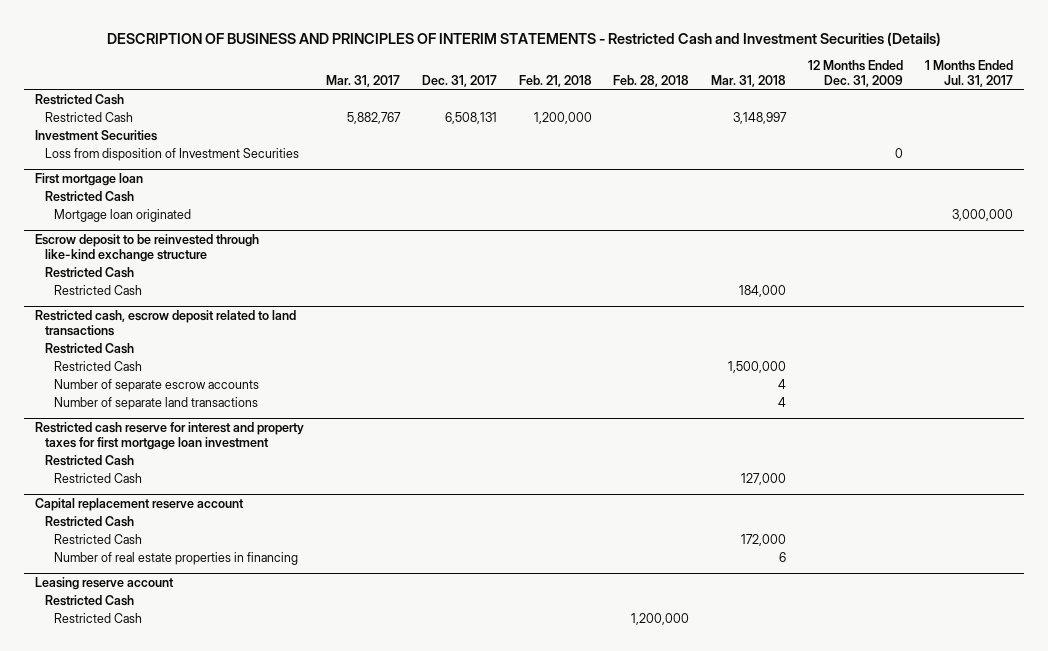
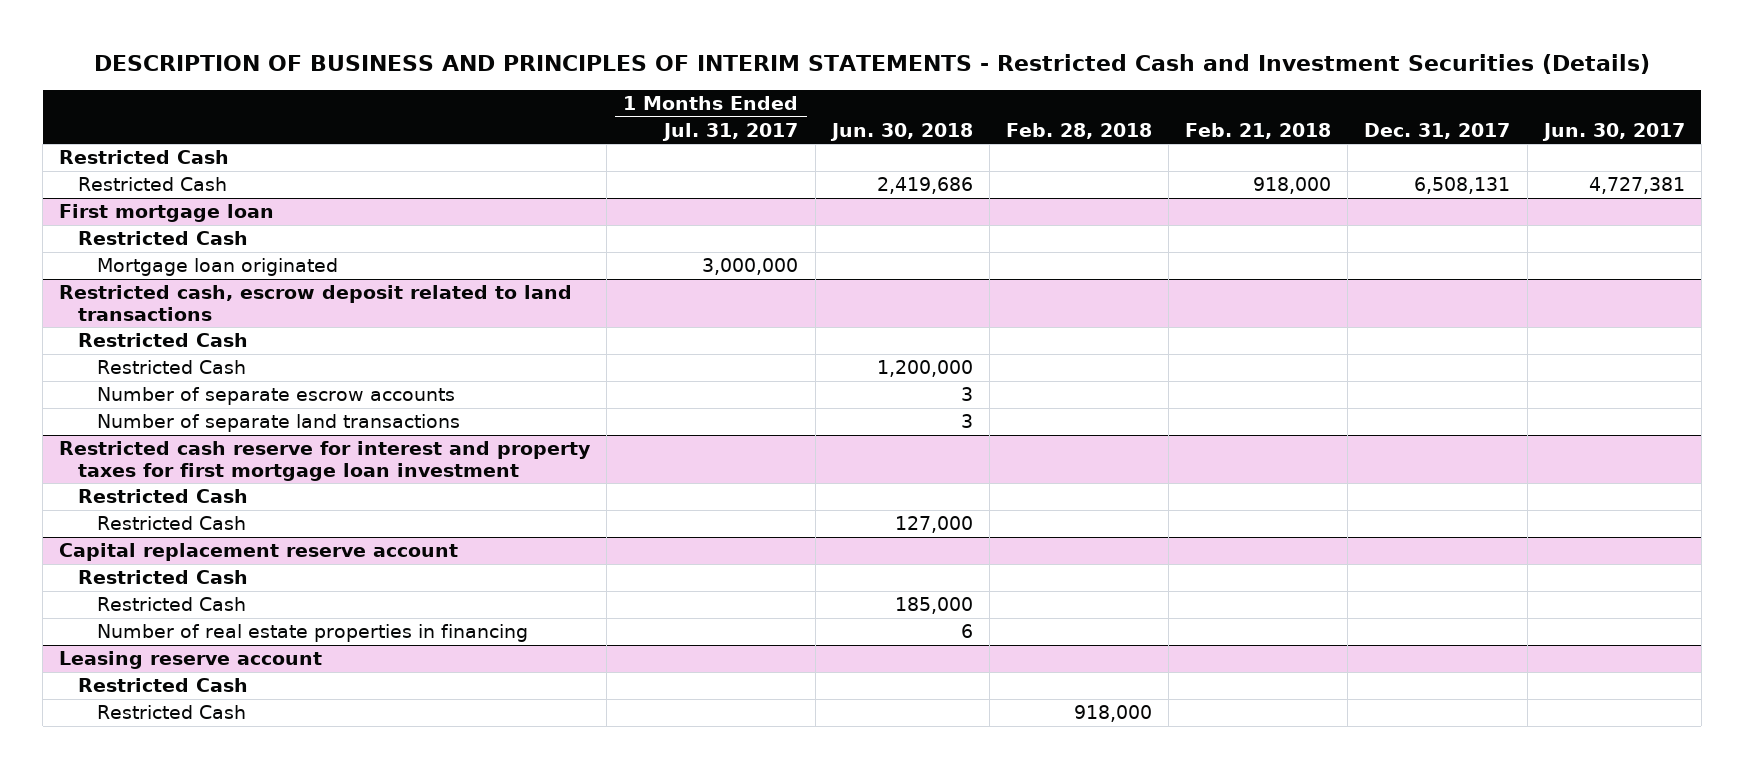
- | Mar. 31, 2017 | Dec. 31, 2017 | Feb. 21, 2018 | Feb. 28, 2018 | Mar. 31, 2018 | 12 Months Ended Dec. 31, 2009 | 1 Months Ended Jul. 31, 2017
+ | 1 Months Ended Jul. 31, 2017 | Jun. 30, 2018 | Feb. 28, 2018 | Feb. 21, 2018 | Dec. 31, 2017 | Jun. 30, 2017
- Restricted Cash | 5,882,767 | 6,508,131 | 1,200,000 | | 3,148,997 | |
- Investment Securities
- Loss from disposition of Investment Securities | | | | | | 0 |
+ Restricted Cash | | 2,419,686 | | 918,000 | 6,508,131 | 4,727,381
- Escrow deposit to be reinvested through like-kind exchange structure
- Restricted Cash
- Restricted Cash | | | | | 184,000 | |
@ Leasing reserve account
- Restricted Cash | | | | 1,200,000 | | |
+ Restricted Cash | | | 918,000 | | |

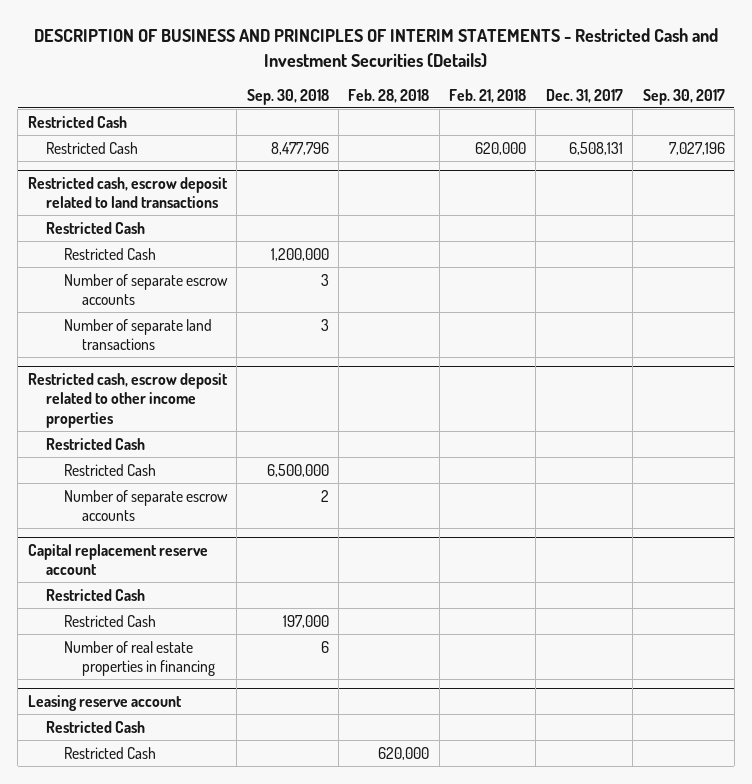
- | 1 Months Ended Jul. 31, 2017 | Jun. 30, 2018 | Feb. 28, 2018 | Feb. 21, 2018 | Dec. 31, 2017 | Jun. 30, 2017
+ | Sep. 30, 2018 | Feb. 28, 2018 | Feb. 21, 2018 | Dec. 31, 2017 | Sep. 30, 2017
- Restricted Cash | | 2,419,686 | | 918,000 | 6,508,131 | 4,727,381
- First mortgage loan
- Restricted Cash
- Mortgage loan originated | 3,000,000 | | | | |
+ Restricted Cash | 8,477,796 | | 620,000 | 6,508,131 | 7,027,196
- Restricted cash reserve for interest and property taxes for first mortgage loan investment
- Restricted Cash
- Restricted Cash | | 127,000 | | | |
+ Restricted cash, escrow deposit related to other income properties
+ Restricted Cash
+ Restricted Cash | 6,500,000 | | | |
+ Number of separate escrow accounts | 2 | | | |
@ Leasing reserve account
- Restricted Cash | | | 918,000 | | |
+ Restricted Cash | | 620,000 | | |

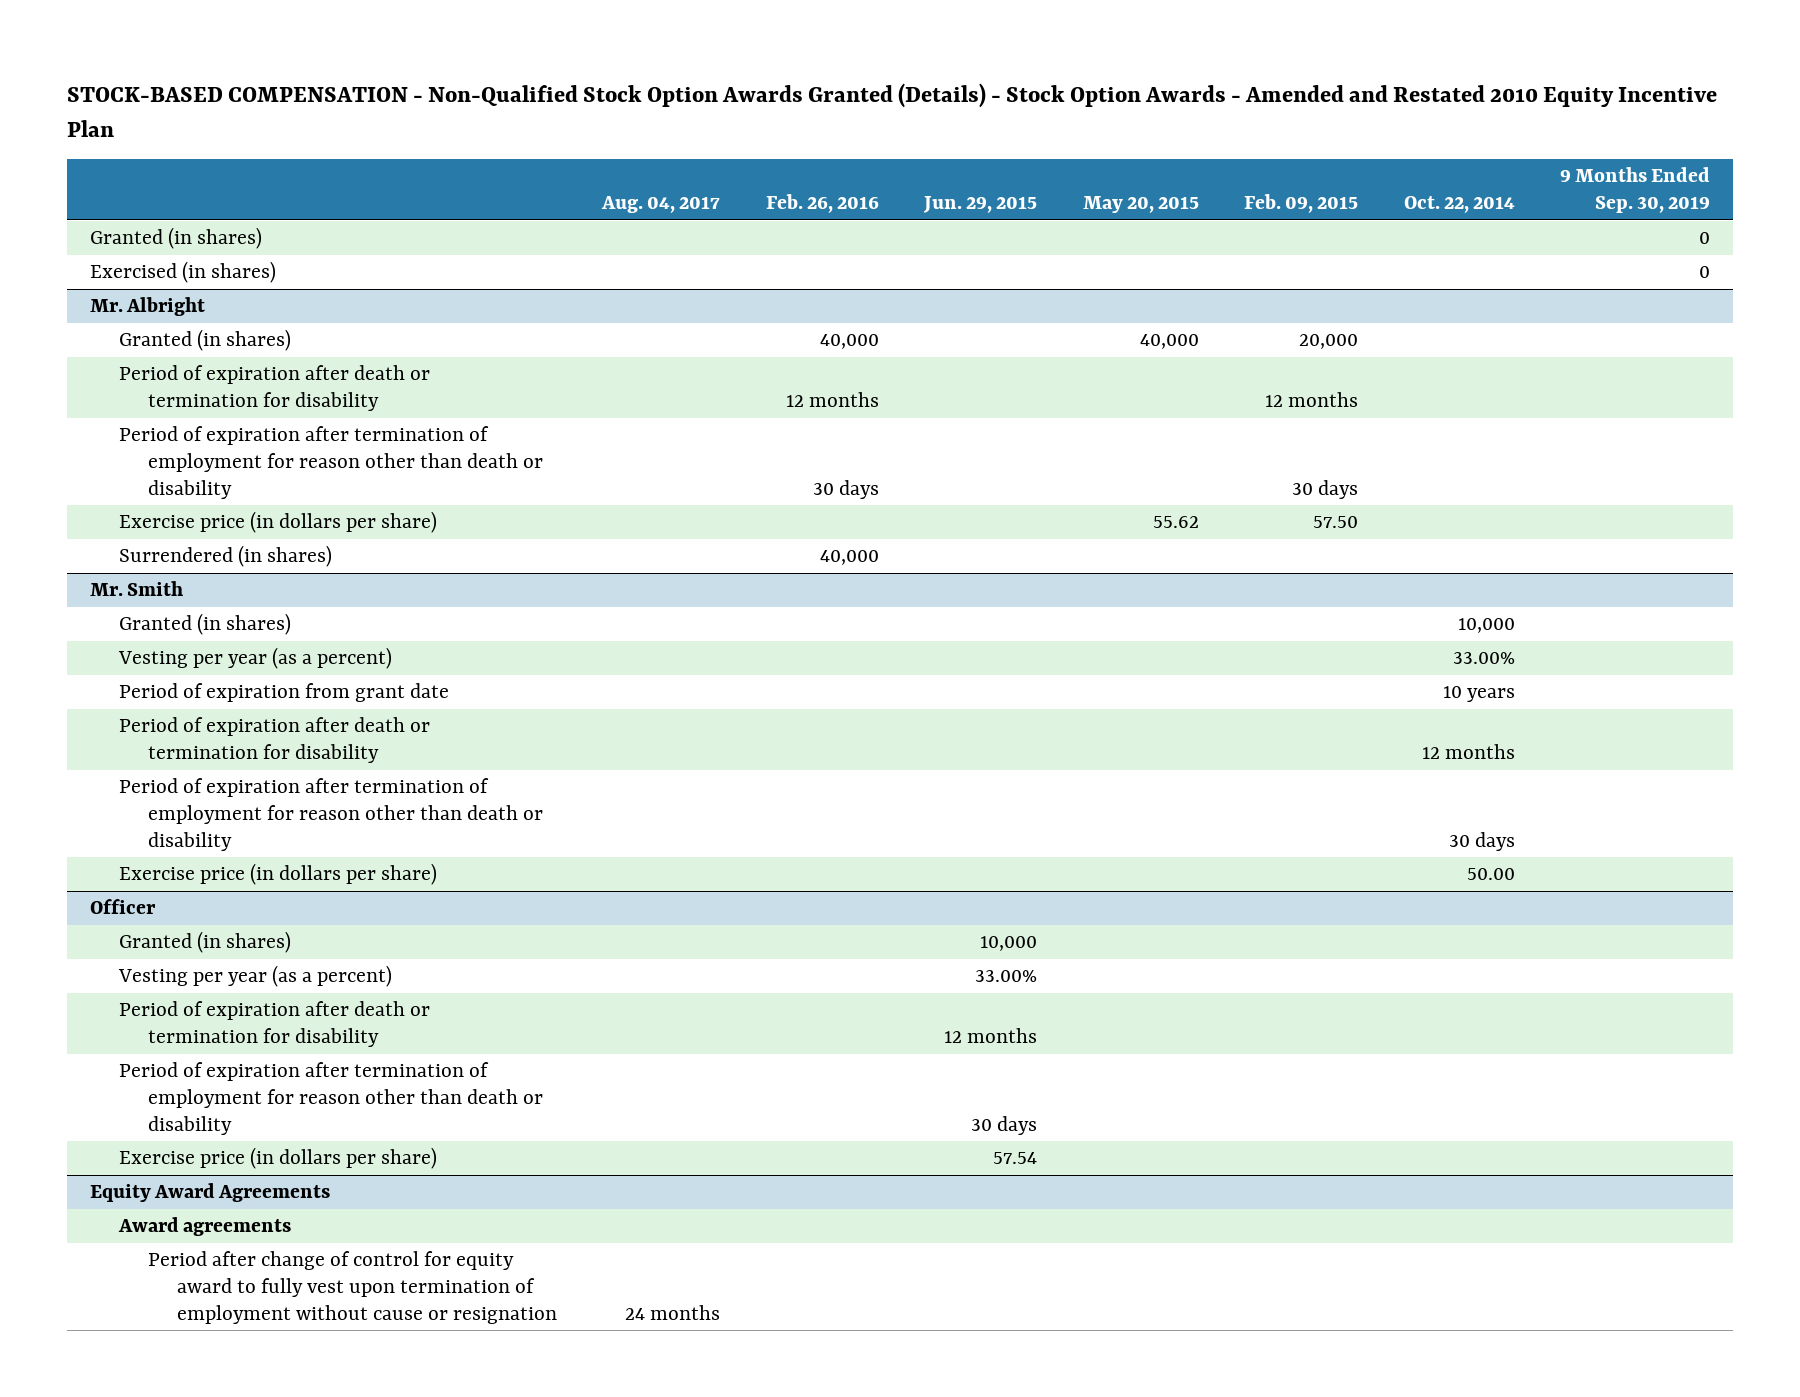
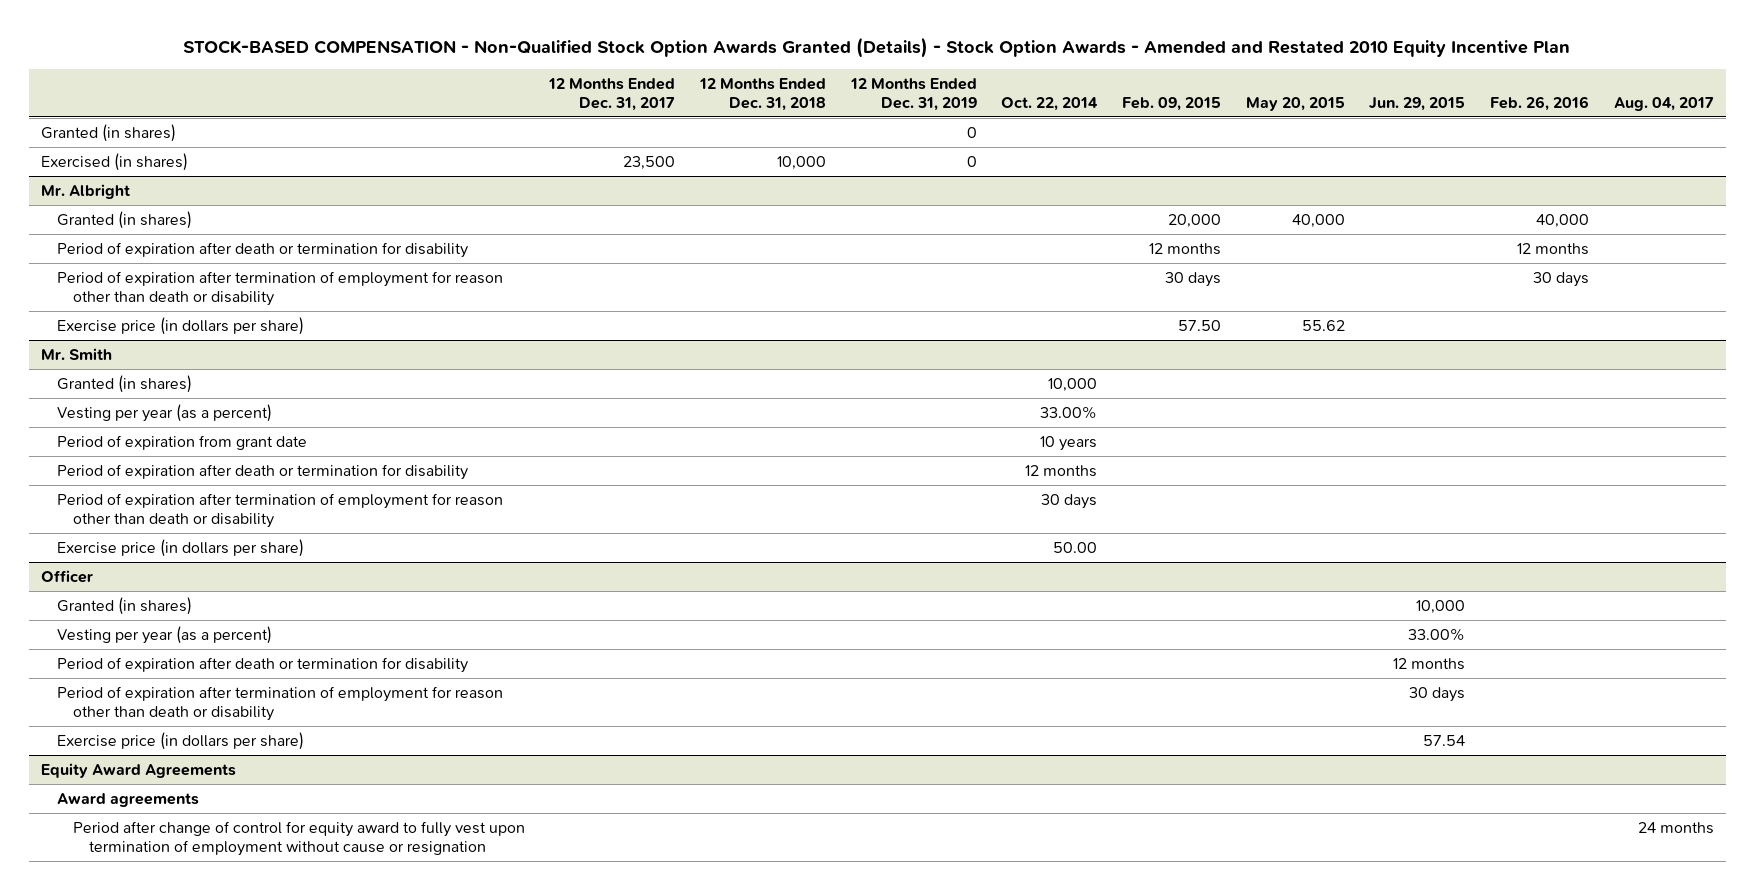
- | Aug. 04, 2017 | Feb. 26, 2016 | Jun. 29, 2015 | May 20, 2015 | Feb. 09, 2015 | Oct. 22, 2014 | 9 Months Ended Sep. 30, 2019
+ | 12 Months Ended Dec. 31, 2017 | 12 Months Ended Dec. 31, 2018 | 12 Months Ended Dec. 31, 2019 | Oct. 22, 2014 | Feb. 09, 2015 | May 20, 2015 | Jun. 29, 2015 | Feb. 26, 2016 | Aug. 04, 2017
@ Mr. Albright
- Surrendered (in shares) | | 40,000 | | | | |

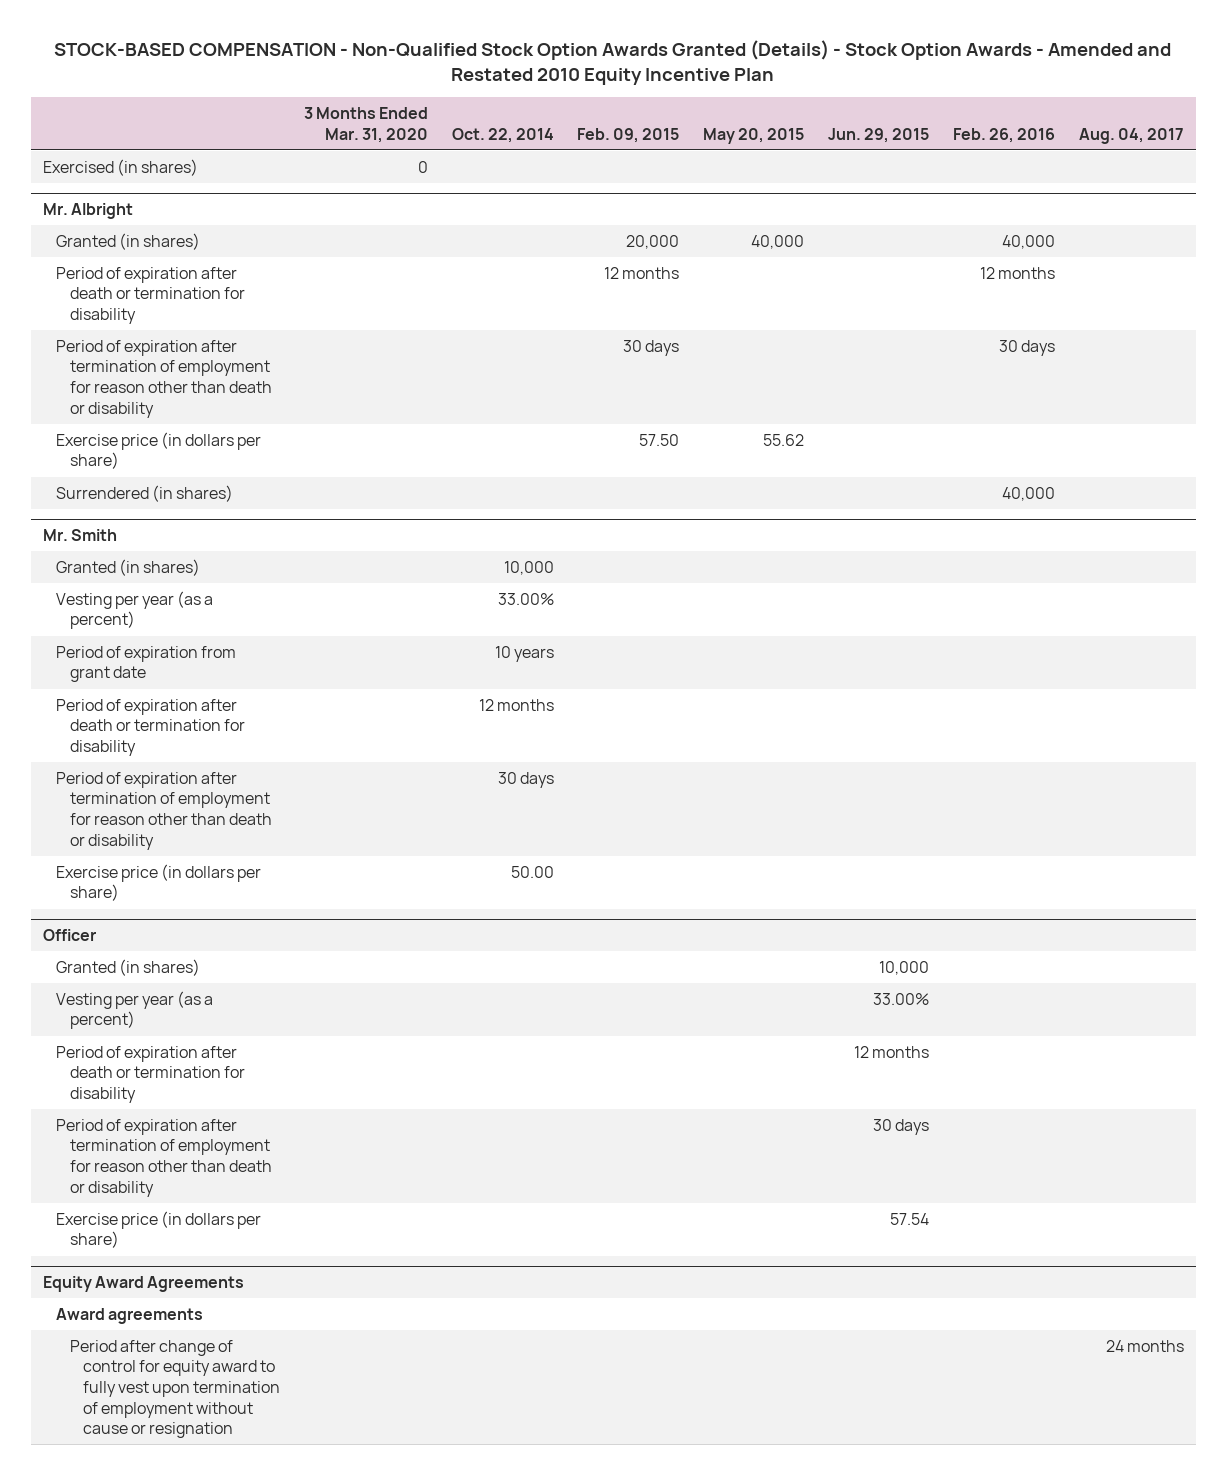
- | 12 Months Ended Dec. 31, 2017 | 12 Months Ended Dec. 31, 2018 | 12 Months Ended Dec. 31, 2019 | Oct. 22, 2014 | Feb. 09, 2015 | May 20, 2015 | Jun. 29, 2015 | Feb. 26, 2016 | Aug. 04, 2017
+ | 3 Months Ended Mar. 31, 2020 | Oct. 22, 2014 | Feb. 09, 2015 | May 20, 2015 | Jun. 29, 2015 | Feb. 26, 2016 | Aug. 04, 2017
- Granted (in shares) | | | 0 | | | | | |
@ Mr. Albright
+ Surrendered (in shares) | | | | | | 40,000 |

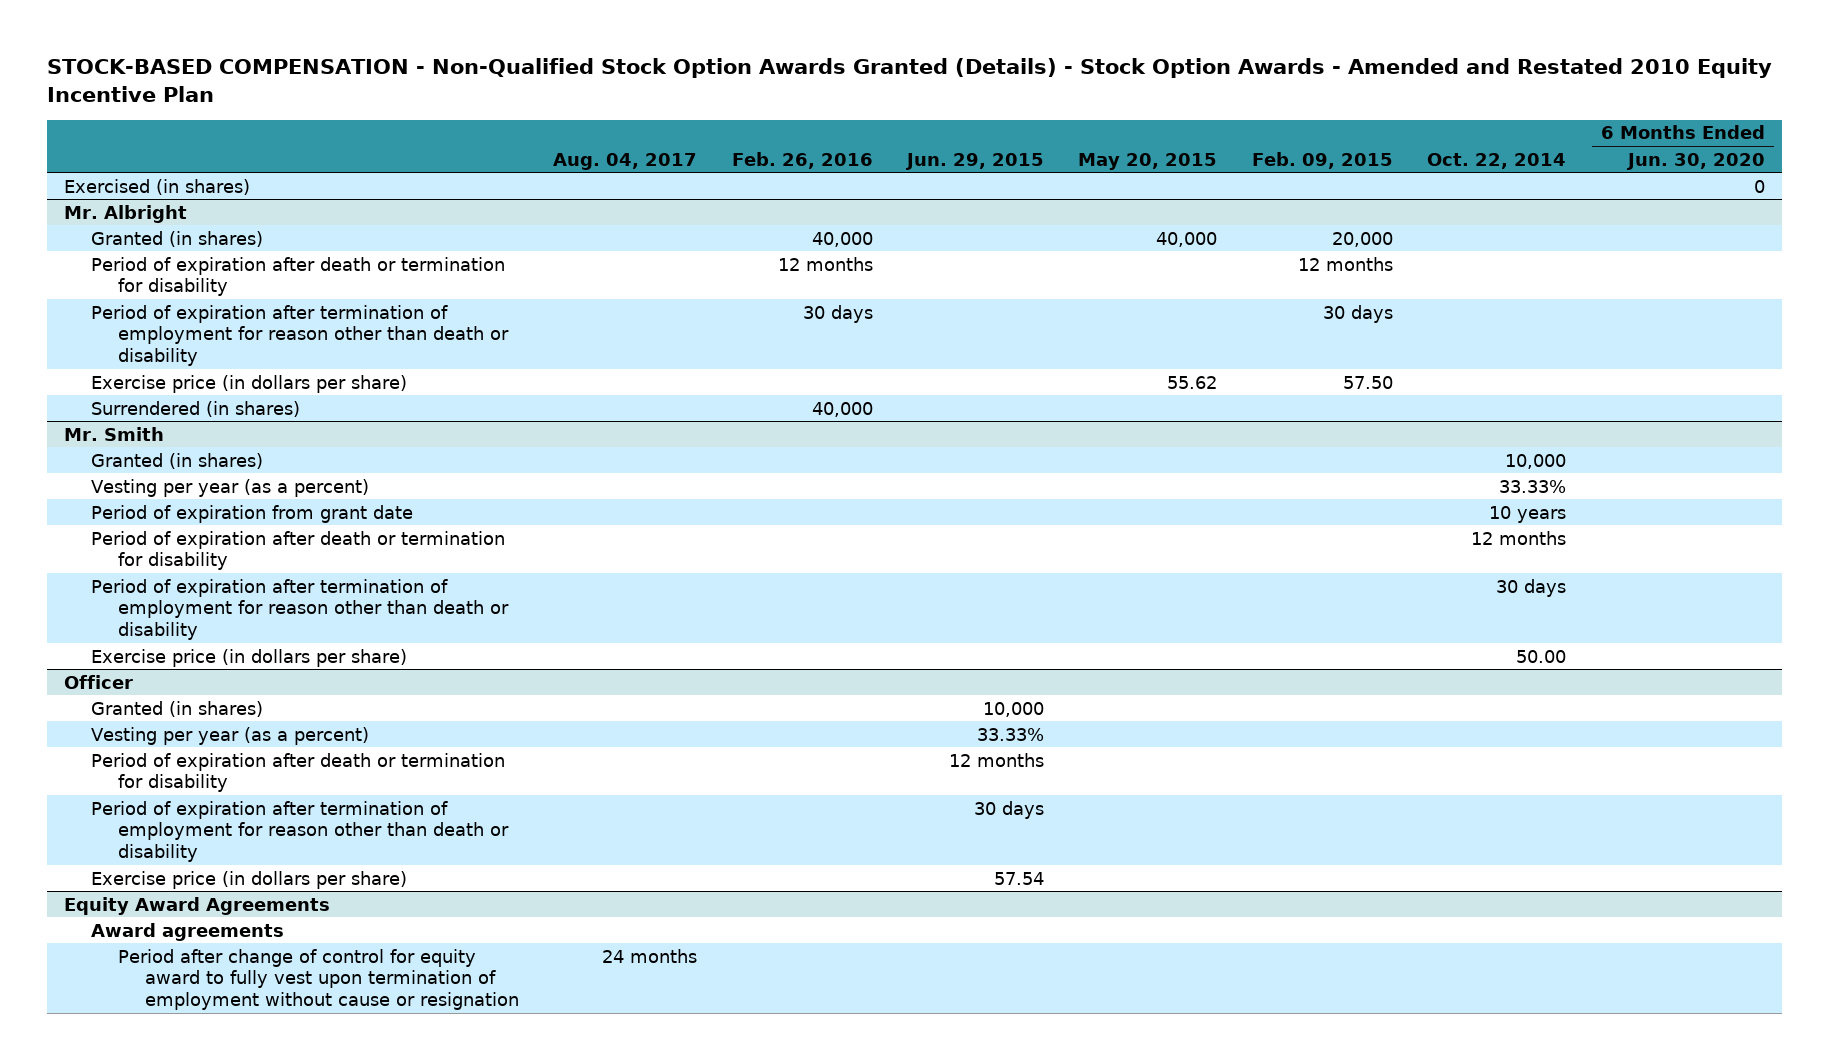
- | 3 Months Ended Mar. 31, 2020 | Oct. 22, 2014 | Feb. 09, 2015 | May 20, 2015 | Jun. 29, 2015 | Feb. 26, 2016 | Aug. 04, 2017
+ | Aug. 04, 2017 | Feb. 26, 2016 | Jun. 29, 2015 | May 20, 2015 | Feb. 09, 2015 | Oct. 22, 2014 | 6 Months Ended Jun. 30, 2020
@ Mr. Smith
- Vesting per year (as a percent) | | 33.00% | | | | |
+ Vesting per year (as a percent) | | | | | | 33.33% |
@ Officer
- Vesting per year (as a percent) | | | | | 33.00% | |
+ Vesting per year (as a percent) | | | 33.33% | | | |

